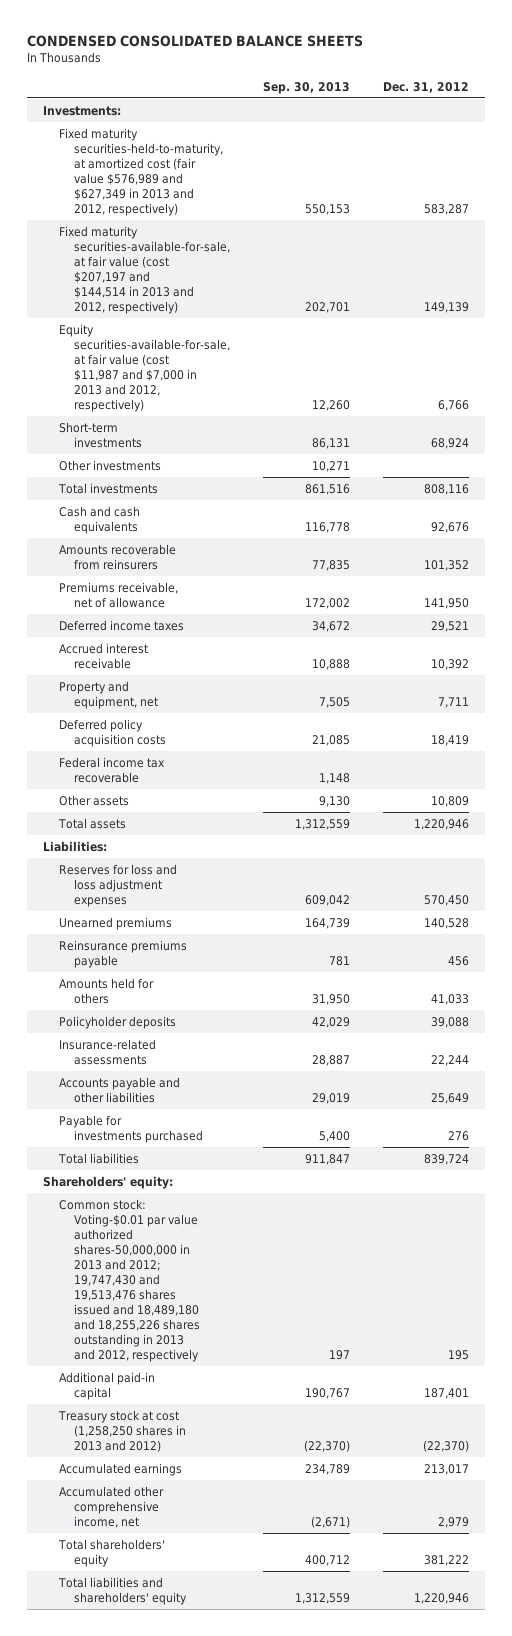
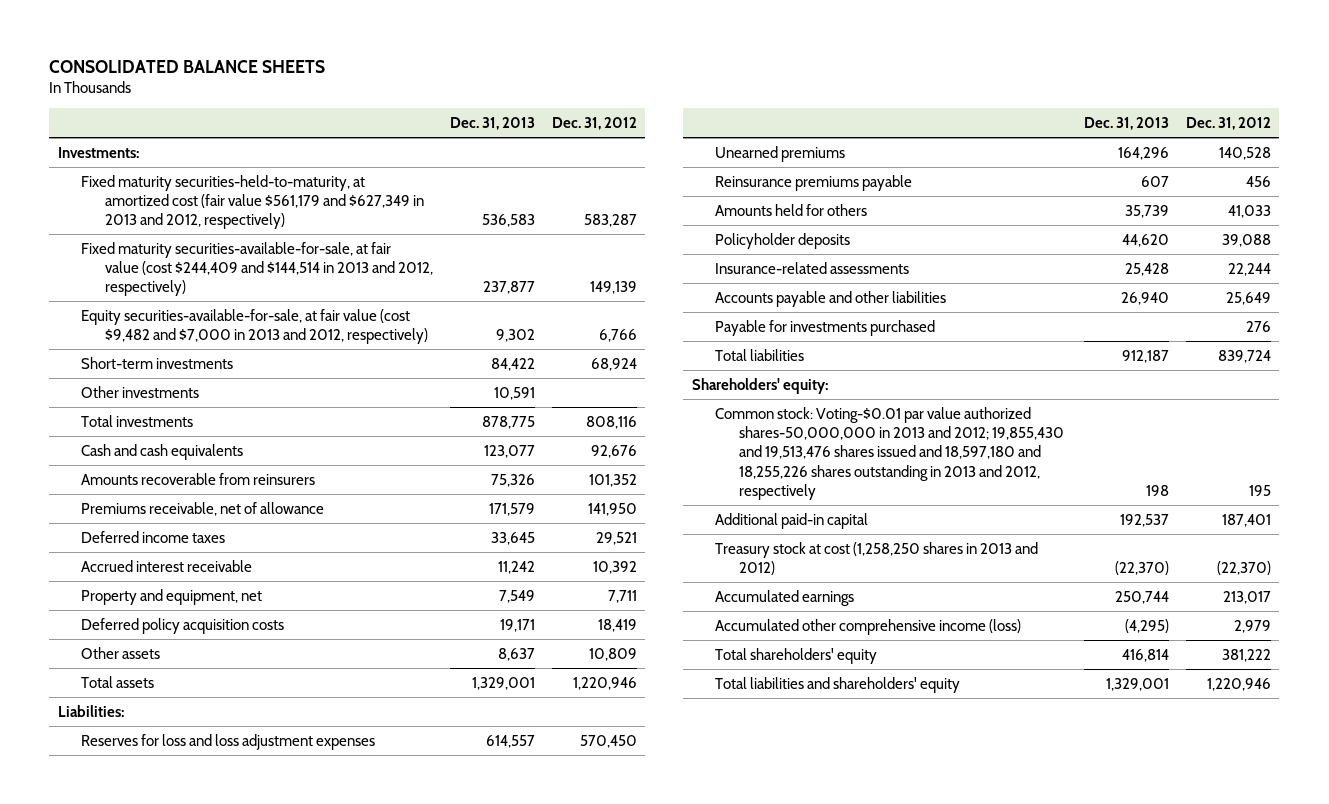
- CONDENSED CONSOLIDATED BALANCE SHEETS
+ CONSOLIDATED BALANCE SHEETS
- | Sep. 30, 2013 | Dec. 31, 2012
+ | Dec. 31, 2013 | Dec. 31, 2012
- Fixed maturity securities-held-to-maturity, at amortized cost (fair value $576,989 and $627,349 in 2013 and 2012, respectively) | 550,153 | 583,287
- Fixed maturity securities-available-for-sale, at fair value (cost $207,197 and $144,514 in 2013 and 2012, respectively) | 202,701 | 149,139
- Equity securities-available-for-sale, at fair value (cost $11,987 and $7,000 in 2013 and 2012, respectively) | 12,260 | 6,766
+ Fixed maturity securities-held-to-maturity, at amortized cost (fair value $561,179 and $627,349 in 2013 and 2012, respectively) | 536,583 | 583,287
+ Fixed maturity securities-available-for-sale, at fair value (cost $244,409 and $144,514 in 2013 and 2012, respectively) | 237,877 | 149,139
+ Equity securities-available-for-sale, at fair value (cost $9,482 and $7,000 in 2013 and 2012, respectively) | 9,302 | 6,766
- Federal income tax recoverable | 1,148 |
- Common stock: Voting-$0.01 par value authorized shares-50,000,000 in 2013 and 2012; 19,747,430 and 19,513,476 shares issued and 18,489,180 and 18,255,226 shares outstanding in 2013 and 2012, respectively | 197 | 195
+ Common stock: Voting-$0.01 par value authorized shares-50,000,000 in 2013 and 2012; 19,855,430 and 19,513,476 shares issued and 18,597,180 and 18,255,226 shares outstanding in 2013 and 2012, respectively | 198 | 195
- Accumulated other comprehensive income, net | (2,671) | 2,979
+ Accumulated other comprehensive income (loss) | (4,295) | 2,979

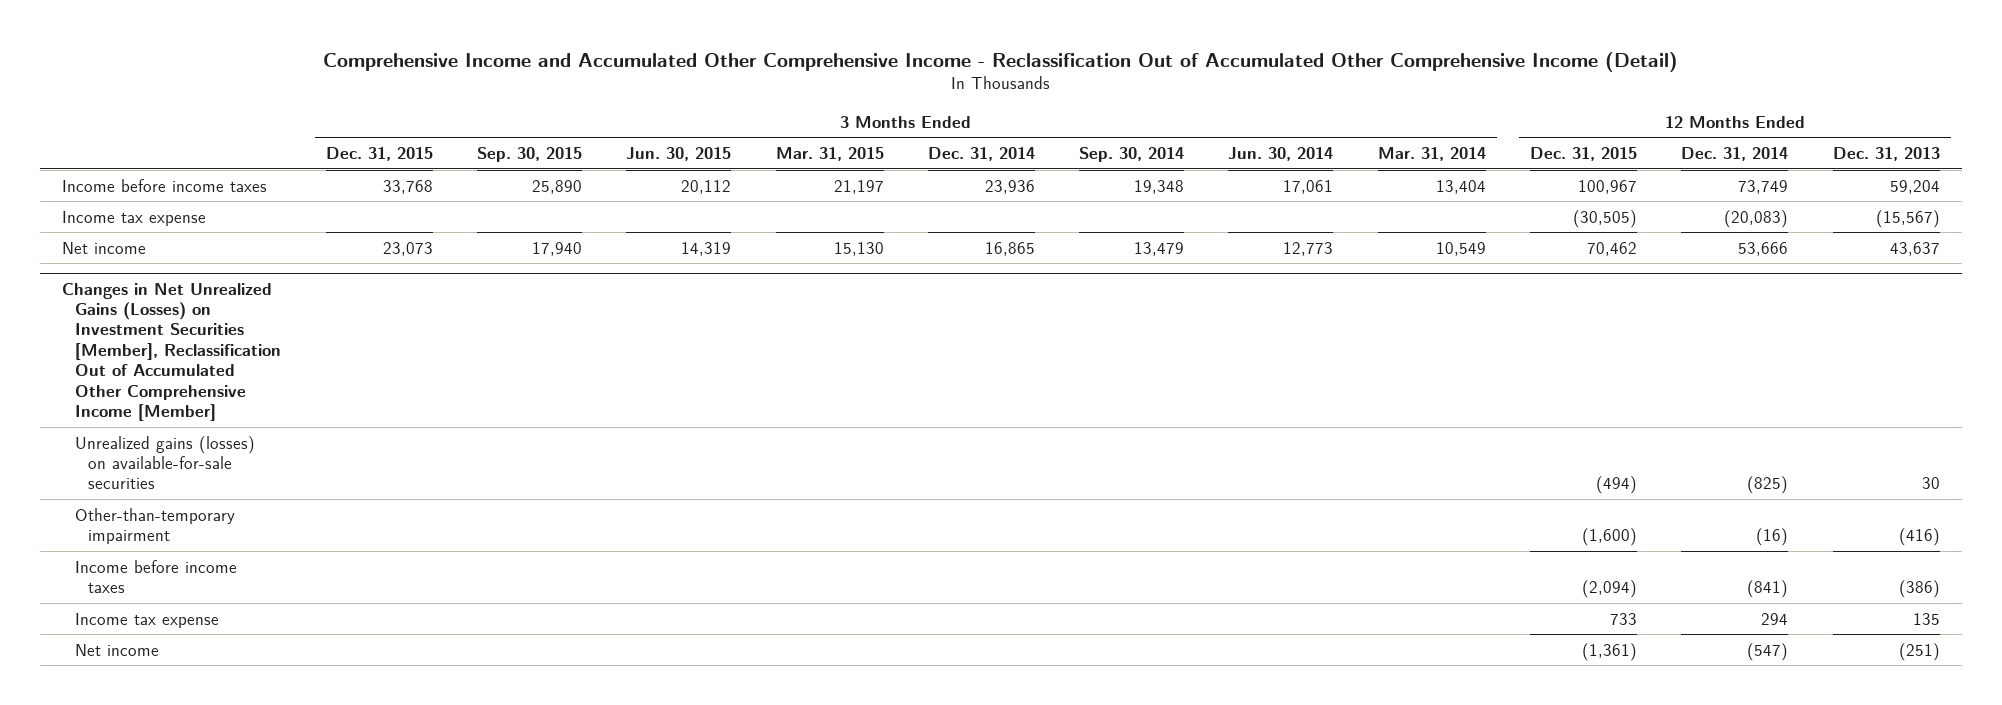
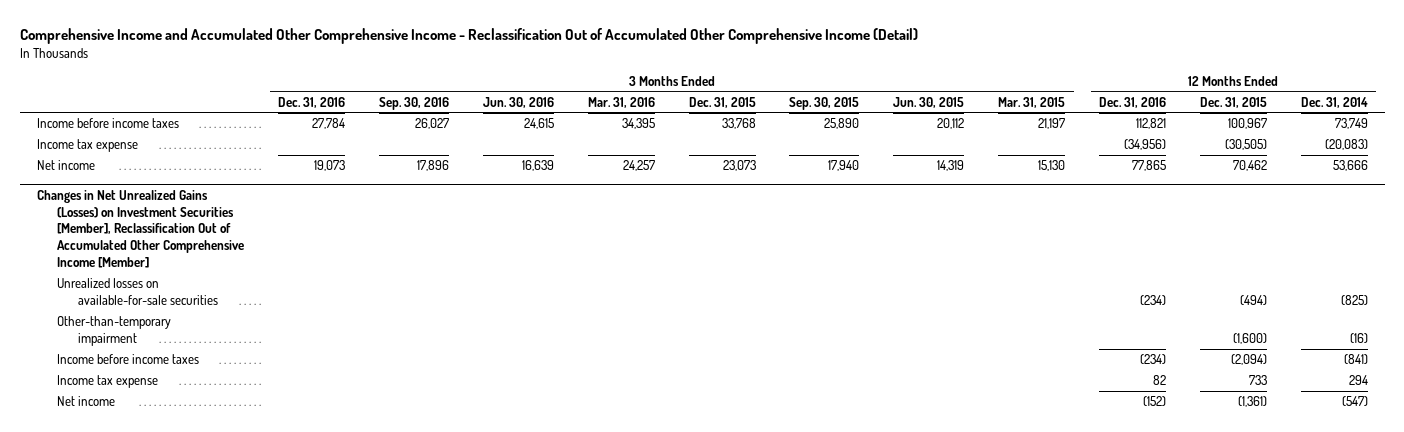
- | 3 Months Ended Dec. 31, 2015 | 3 Months Ended Sep. 30, 2015 | 3 Months Ended Jun. 30, 2015 | 3 Months Ended Mar. 31, 2015 | 3 Months Ended Dec. 31, 2014 | 3 Months Ended Sep. 30, 2014 | 3 Months Ended Jun. 30, 2014 | 3 Months Ended Mar. 31, 2014 | 12 Months Ended Dec. 31, 2015 | 12 Months Ended Dec. 31, 2014 | 12 Months Ended Dec. 31, 2013
+ | 3 Months Ended Dec. 31, 2016 | 3 Months Ended Sep. 30, 2016 | 3 Months Ended Jun. 30, 2016 | 3 Months Ended Mar. 31, 2016 | 3 Months Ended Dec. 31, 2015 | 3 Months Ended Sep. 30, 2015 | 3 Months Ended Jun. 30, 2015 | 3 Months Ended Mar. 31, 2015 | 12 Months Ended Dec. 31, 2016 | 12 Months Ended Dec. 31, 2015 | 12 Months Ended Dec. 31, 2014
@ Changes in Net Unrealized Gains (Losses) on Investment Securities [Member], Reclassification Out of Accumulated Other Comprehensive Income [Member]
- Unrealized gains (losses) on available-for-sale securities | | | | | | | | | (494) | (825) | 30
+ Unrealized losses on available-for-sale securities | | | | | | | | | (234) | (494) | (825)

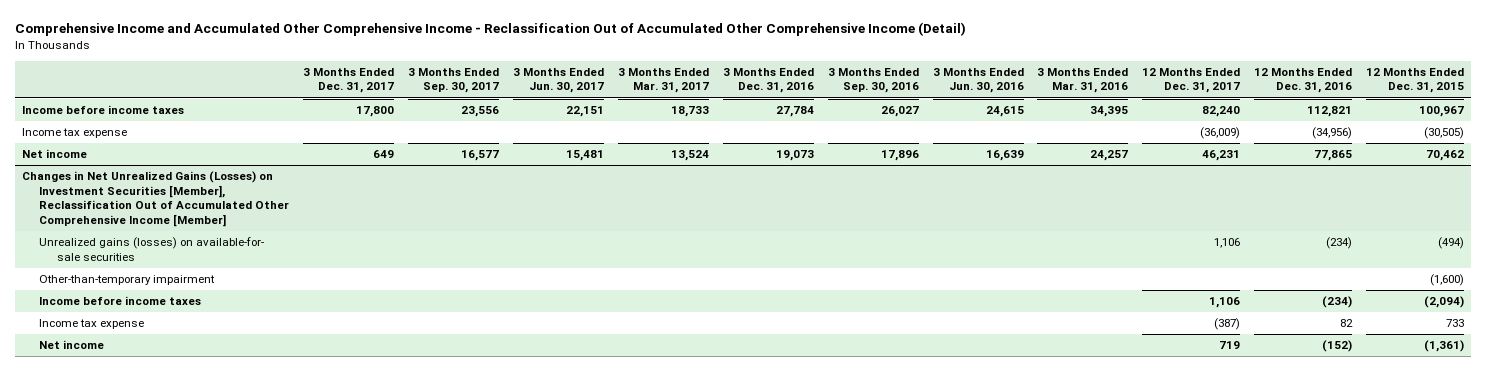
- | 3 Months Ended Dec. 31, 2016 | 3 Months Ended Sep. 30, 2016 | 3 Months Ended Jun. 30, 2016 | 3 Months Ended Mar. 31, 2016 | 3 Months Ended Dec. 31, 2015 | 3 Months Ended Sep. 30, 2015 | 3 Months Ended Jun. 30, 2015 | 3 Months Ended Mar. 31, 2015 | 12 Months Ended Dec. 31, 2016 | 12 Months Ended Dec. 31, 2015 | 12 Months Ended Dec. 31, 2014
+ | 3 Months Ended Dec. 31, 2017 | 3 Months Ended Sep. 30, 2017 | 3 Months Ended Jun. 30, 2017 | 3 Months Ended Mar. 31, 2017 | 3 Months Ended Dec. 31, 2016 | 3 Months Ended Sep. 30, 2016 | 3 Months Ended Jun. 30, 2016 | 3 Months Ended Mar. 31, 2016 | 12 Months Ended Dec. 31, 2017 | 12 Months Ended Dec. 31, 2016 | 12 Months Ended Dec. 31, 2015
@ Changes in Net Unrealized Gains (Losses) on Investment Securities [Member], Reclassification Out of Accumulated Other Comprehensive Income [Member]
- Unrealized losses on available-for-sale securities | | | | | | | | | (234) | (494) | (825)
+ Unrealized gains (losses) on available-for- sale securities | | | | | | | | | 1,106 | (234) | (494)

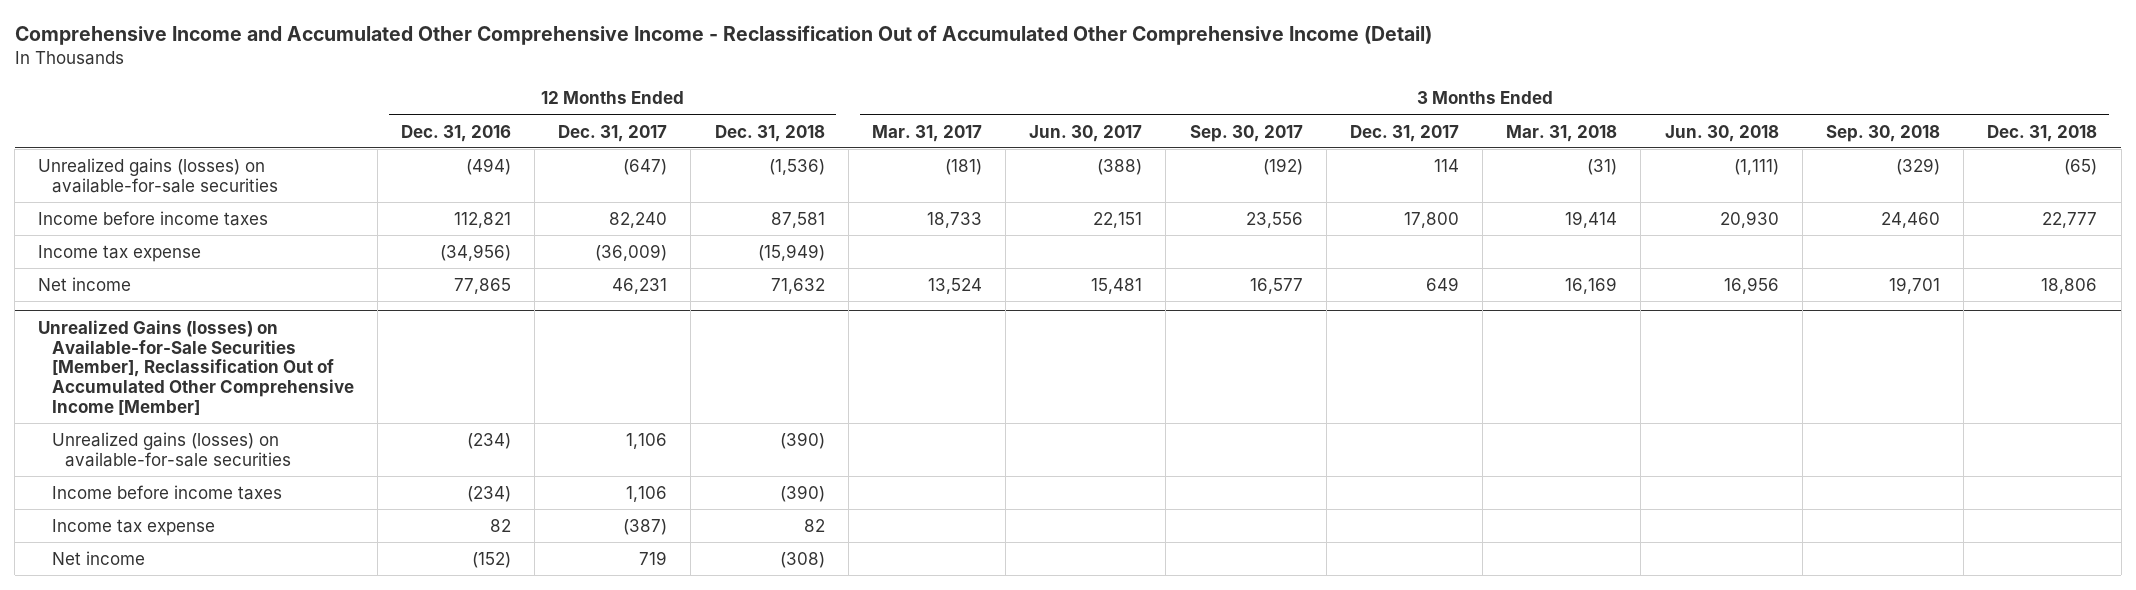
- | 3 Months Ended Dec. 31, 2017 | 3 Months Ended Sep. 30, 2017 | 3 Months Ended Jun. 30, 2017 | 3 Months Ended Mar. 31, 2017 | 3 Months Ended Dec. 31, 2016 | 3 Months Ended Sep. 30, 2016 | 3 Months Ended Jun. 30, 2016 | 3 Months Ended Mar. 31, 2016 | 12 Months Ended Dec. 31, 2017 | 12 Months Ended Dec. 31, 2016 | 12 Months Ended Dec. 31, 2015
+ | 12 Months Ended Dec. 31, 2016 | 12 Months Ended Dec. 31, 2017 | 12 Months Ended Dec. 31, 2018 | 3 Months Ended Mar. 31, 2017 | 3 Months Ended Jun. 30, 2017 | 3 Months Ended Sep. 30, 2017 | 3 Months Ended Dec. 31, 2017 | 3 Months Ended Mar. 31, 2018 | 3 Months Ended Jun. 30, 2018 | 3 Months Ended Sep. 30, 2018 | 3 Months Ended Dec. 31, 2018
+ Unrealized gains (losses) on available-for-sale securities | (494) | (647) | (1,536) | (181) | (388) | (192) | 114 | (31) | (1,111) | (329) | (65)
- Changes in Net Unrealized Gains (Losses) on Investment Securities [Member], Reclassification Out of Accumulated Other Comprehensive Income [Member]
- Unrealized gains (losses) on available-for- sale securities | | | | | | | | | 1,106 | (234) | (494)
- Other-than-temporary impairment | | | | | | | | | | | (1,600)
+ Unrealized Gains (losses) on Available-for-Sale Securities [Member], Reclassification Out of Accumulated Other Comprehensive Income [Member]
+ Unrealized gains (losses) on available-for-sale securities | (234) | 1,106 | (390) | | | | | | | |

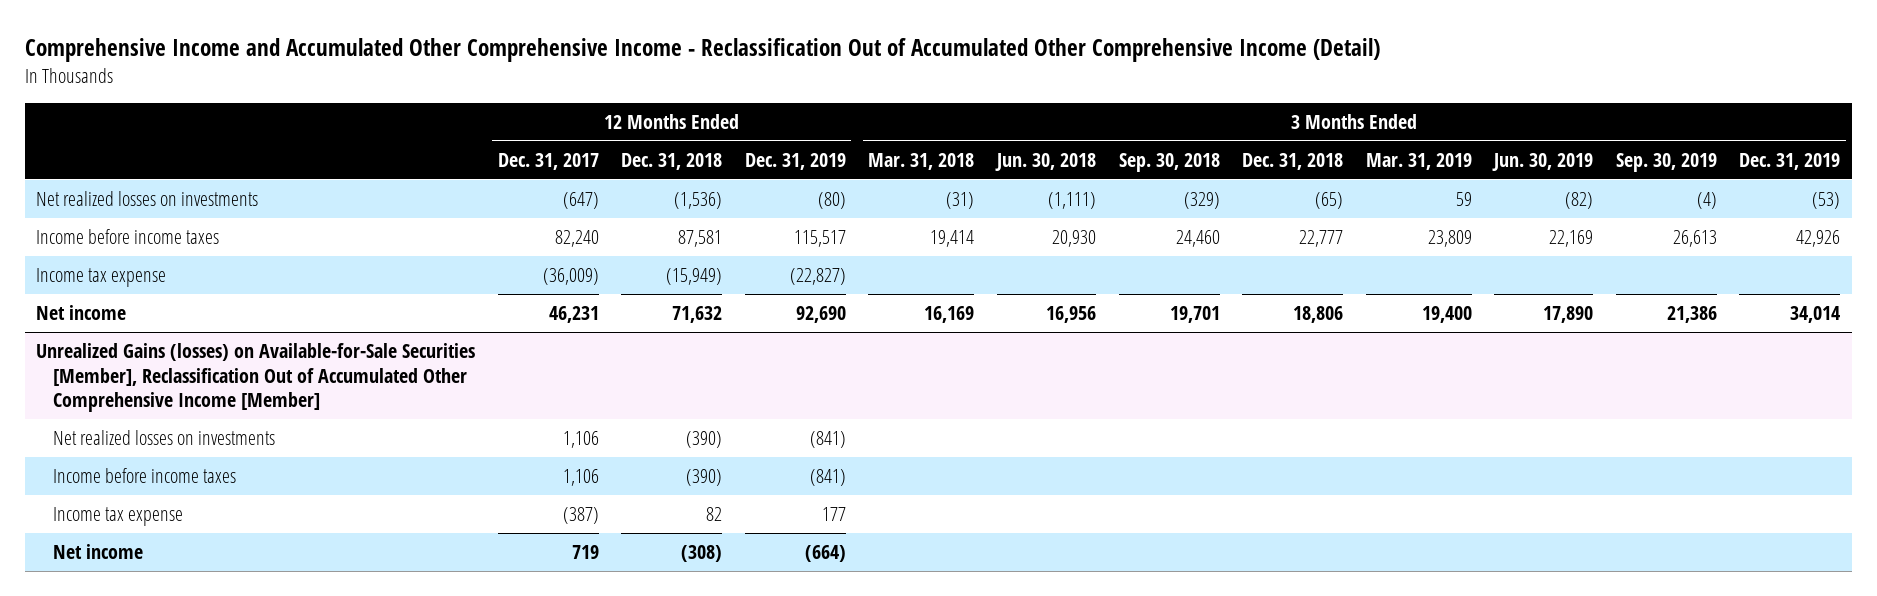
- | 12 Months Ended Dec. 31, 2016 | 12 Months Ended Dec. 31, 2017 | 12 Months Ended Dec. 31, 2018 | 3 Months Ended Mar. 31, 2017 | 3 Months Ended Jun. 30, 2017 | 3 Months Ended Sep. 30, 2017 | 3 Months Ended Dec. 31, 2017 | 3 Months Ended Mar. 31, 2018 | 3 Months Ended Jun. 30, 2018 | 3 Months Ended Sep. 30, 2018 | 3 Months Ended Dec. 31, 2018
+ | 12 Months Ended Dec. 31, 2017 | 12 Months Ended Dec. 31, 2018 | 12 Months Ended Dec. 31, 2019 | 3 Months Ended Mar. 31, 2018 | 3 Months Ended Jun. 30, 2018 | 3 Months Ended Sep. 30, 2018 | 3 Months Ended Dec. 31, 2018 | 3 Months Ended Mar. 31, 2019 | 3 Months Ended Jun. 30, 2019 | 3 Months Ended Sep. 30, 2019 | 3 Months Ended Dec. 31, 2019
- Unrealized gains (losses) on available-for-sale securities | (494) | (647) | (1,536) | (181) | (388) | (192) | 114 | (31) | (1,111) | (329) | (65)
+ Net realized losses on investments | (647) | (1,536) | (80) | (31) | (1,111) | (329) | (65) | 59 | (82) | (4) | (53)
@ Unrealized Gains (losses) on Available-for-Sale Securities [Member], Reclassification Out of Accumulated Other Comprehensive Income [Member]
- Unrealized gains (losses) on available-for-sale securities | (234) | 1,106 | (390) | | | | | | | |
+ Net realized losses on investments | 1,106 | (390) | (841) | | | | | | | |

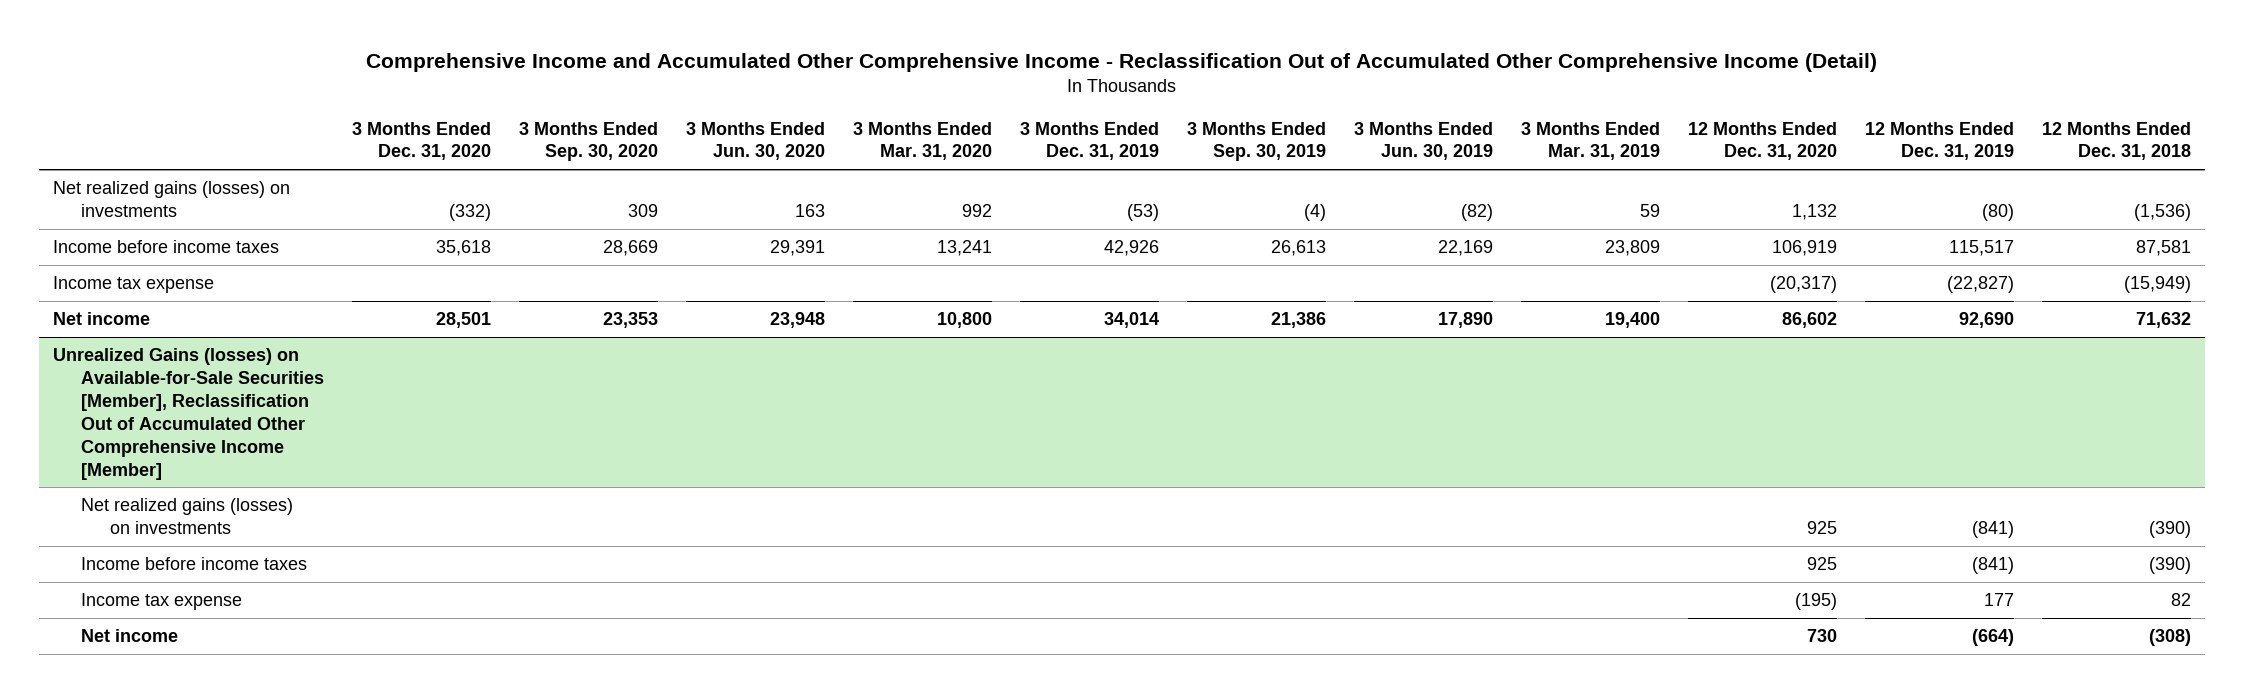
- | 12 Months Ended Dec. 31, 2017 | 12 Months Ended Dec. 31, 2018 | 12 Months Ended Dec. 31, 2019 | 3 Months Ended Mar. 31, 2018 | 3 Months Ended Jun. 30, 2018 | 3 Months Ended Sep. 30, 2018 | 3 Months Ended Dec. 31, 2018 | 3 Months Ended Mar. 31, 2019 | 3 Months Ended Jun. 30, 2019 | 3 Months Ended Sep. 30, 2019 | 3 Months Ended Dec. 31, 2019
+ | 3 Months Ended Dec. 31, 2020 | 3 Months Ended Sep. 30, 2020 | 3 Months Ended Jun. 30, 2020 | 3 Months Ended Mar. 31, 2020 | 3 Months Ended Dec. 31, 2019 | 3 Months Ended Sep. 30, 2019 | 3 Months Ended Jun. 30, 2019 | 3 Months Ended Mar. 31, 2019 | 12 Months Ended Dec. 31, 2020 | 12 Months Ended Dec. 31, 2019 | 12 Months Ended Dec. 31, 2018
- Net realized losses on investments | (647) | (1,536) | (80) | (31) | (1,111) | (329) | (65) | 59 | (82) | (4) | (53)
+ Net realized gains (losses) on investments | (332) | 309 | 163 | 992 | (53) | (4) | (82) | 59 | 1,132 | (80) | (1,536)
@ Unrealized Gains (losses) on Available-for-Sale Securities [Member], Reclassification Out of Accumulated Other Comprehensive Income [Member]
- Net realized losses on investments | 1,106 | (390) | (841) | | | | | | | |
+ Net realized gains (losses) on investments | | | | | | | | | 925 | (841) | (390)

